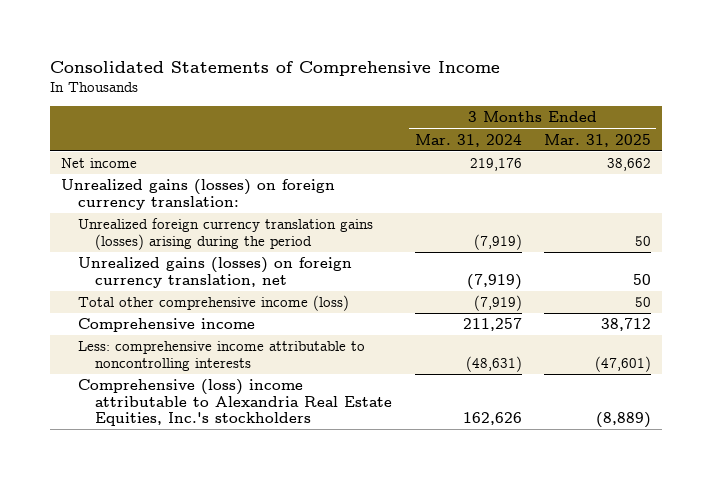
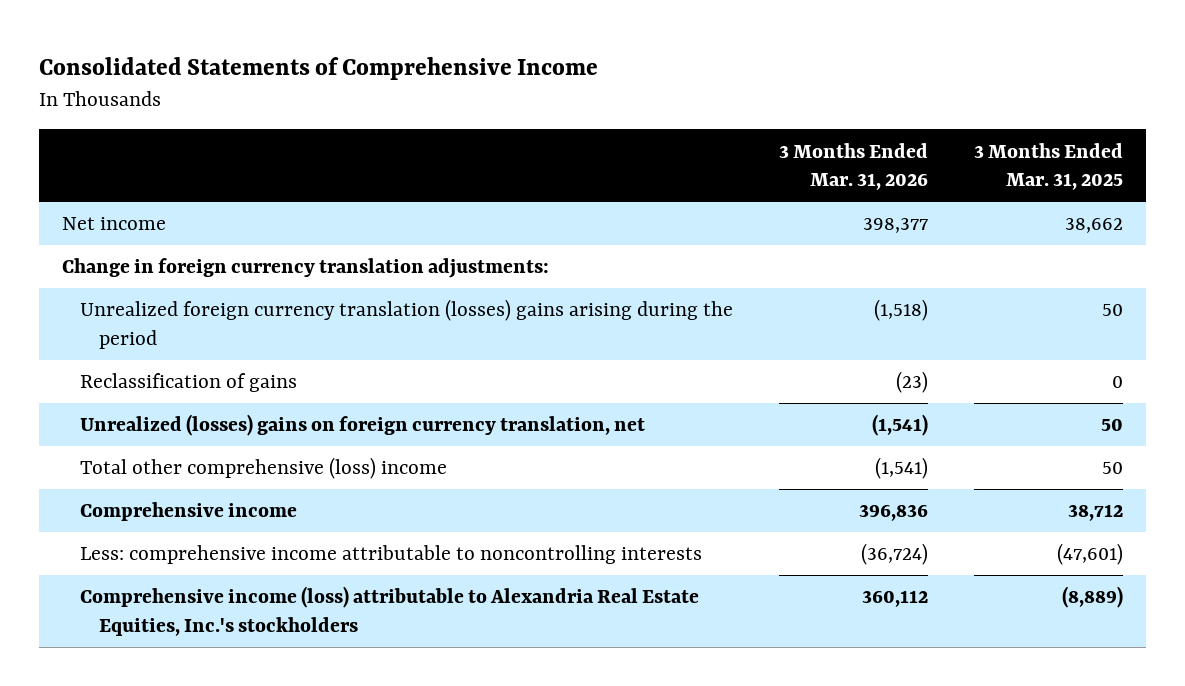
- | 3 Months Ended Mar. 31, 2024 | 3 Months Ended Mar. 31, 2025
+ | 3 Months Ended Mar. 31, 2026 | 3 Months Ended Mar. 31, 2025
- Unrealized gains (losses) on foreign currency translation:
- Unrealized foreign currency translation gains (losses) arising during the period | (7,919) | 50
- Unrealized gains (losses) on foreign currency translation, net | (7,919) | 50
- Total other comprehensive income (loss) | (7,919) | 50
+ Change in foreign currency translation adjustments:
+ Unrealized foreign currency translation (losses) gains arising during the period | (1,518) | 50
+ Reclassification of gains | (23) | 0
+ Unrealized (losses) gains on foreign currency translation, net | (1,541) | 50
+ Total other comprehensive (loss) income | (1,541) | 50
- Comprehensive (loss) income attributable to Alexandria Real Estate Equities, Inc.'s stockholders | 162,626 | (8,889)
+ Comprehensive income (loss) attributable to Alexandria Real Estate Equities, Inc.'s stockholders | 360,112 | (8,889)

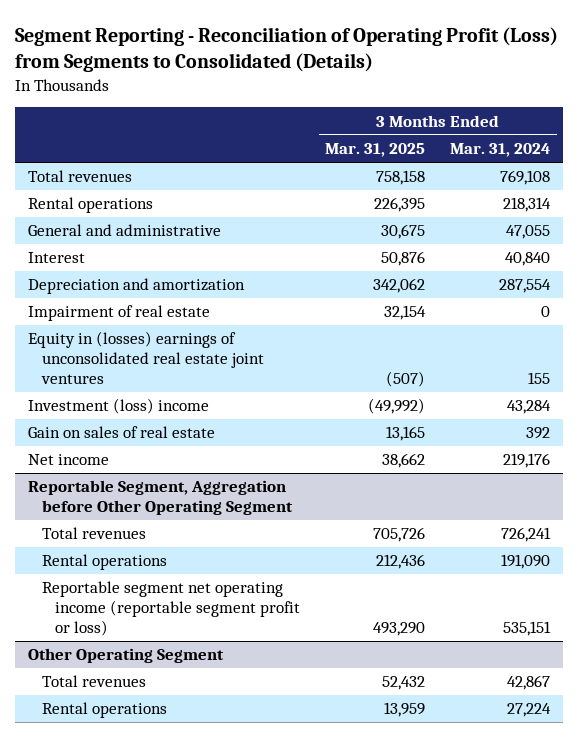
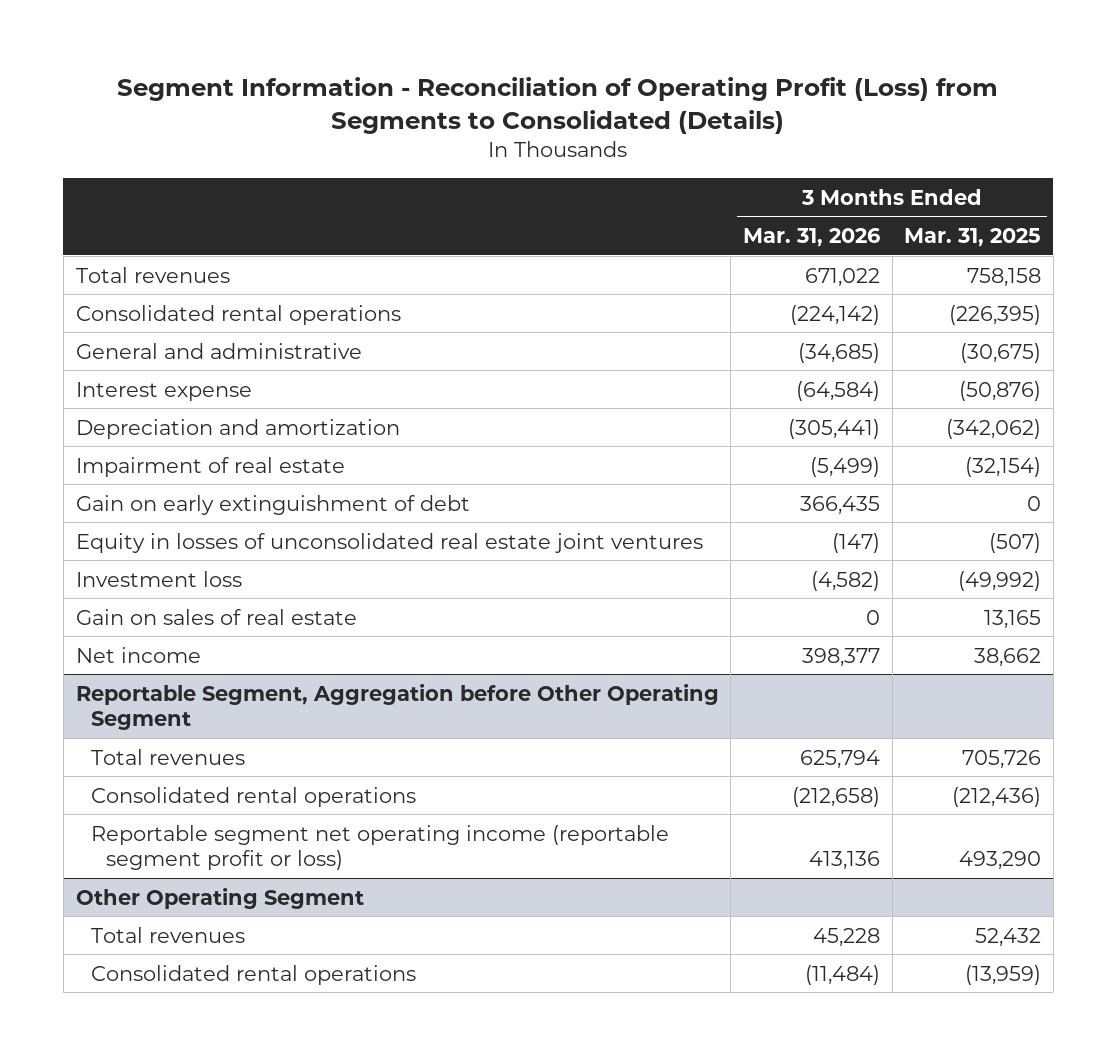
- Segment Reporting - Reconciliation of Operating Profit (Loss) from Segments to Consolidated (Details)
+ Segment Information - Reconciliation of Operating Profit (Loss) from Segments to Consolidated (Details)
- | 3 Months Ended Mar. 31, 2025 | 3 Months Ended Mar. 31, 2024
+ | 3 Months Ended Mar. 31, 2026 | 3 Months Ended Mar. 31, 2025
- Rental operations | 226,395 | 218,314
- General and administrative | 30,675 | 47,055
- Interest | 50,876 | 40,840
- Depreciation and amortization | 342,062 | 287,554
- Impairment of real estate | 32,154 | 0
- Equity in (losses) earnings of unconsolidated real estate joint ventures | (507) | 155
- Investment (loss) income | (49,992) | 43,284
+ Consolidated rental operations | (224,142) | (226,395)
+ General and administrative | (34,685) | (30,675)
+ Interest expense | (64,584) | (50,876)
+ Depreciation and amortization | (305,441) | (342,062)
+ Impairment of real estate | (5,499) | (32,154)
+ Gain on early extinguishment of debt | 366,435 | 0
+ Equity in losses of unconsolidated real estate joint ventures | (147) | (507)
+ Investment loss | (4,582) | (49,992)
@ Reportable Segment, Aggregation before Other Operating Segment
- Rental operations | 212,436 | 191,090
+ Consolidated rental operations | (212,658) | (212,436)
@ Other Operating Segment
- Rental operations | 13,959 | 27,224
+ Consolidated rental operations | (11,484) | (13,959)

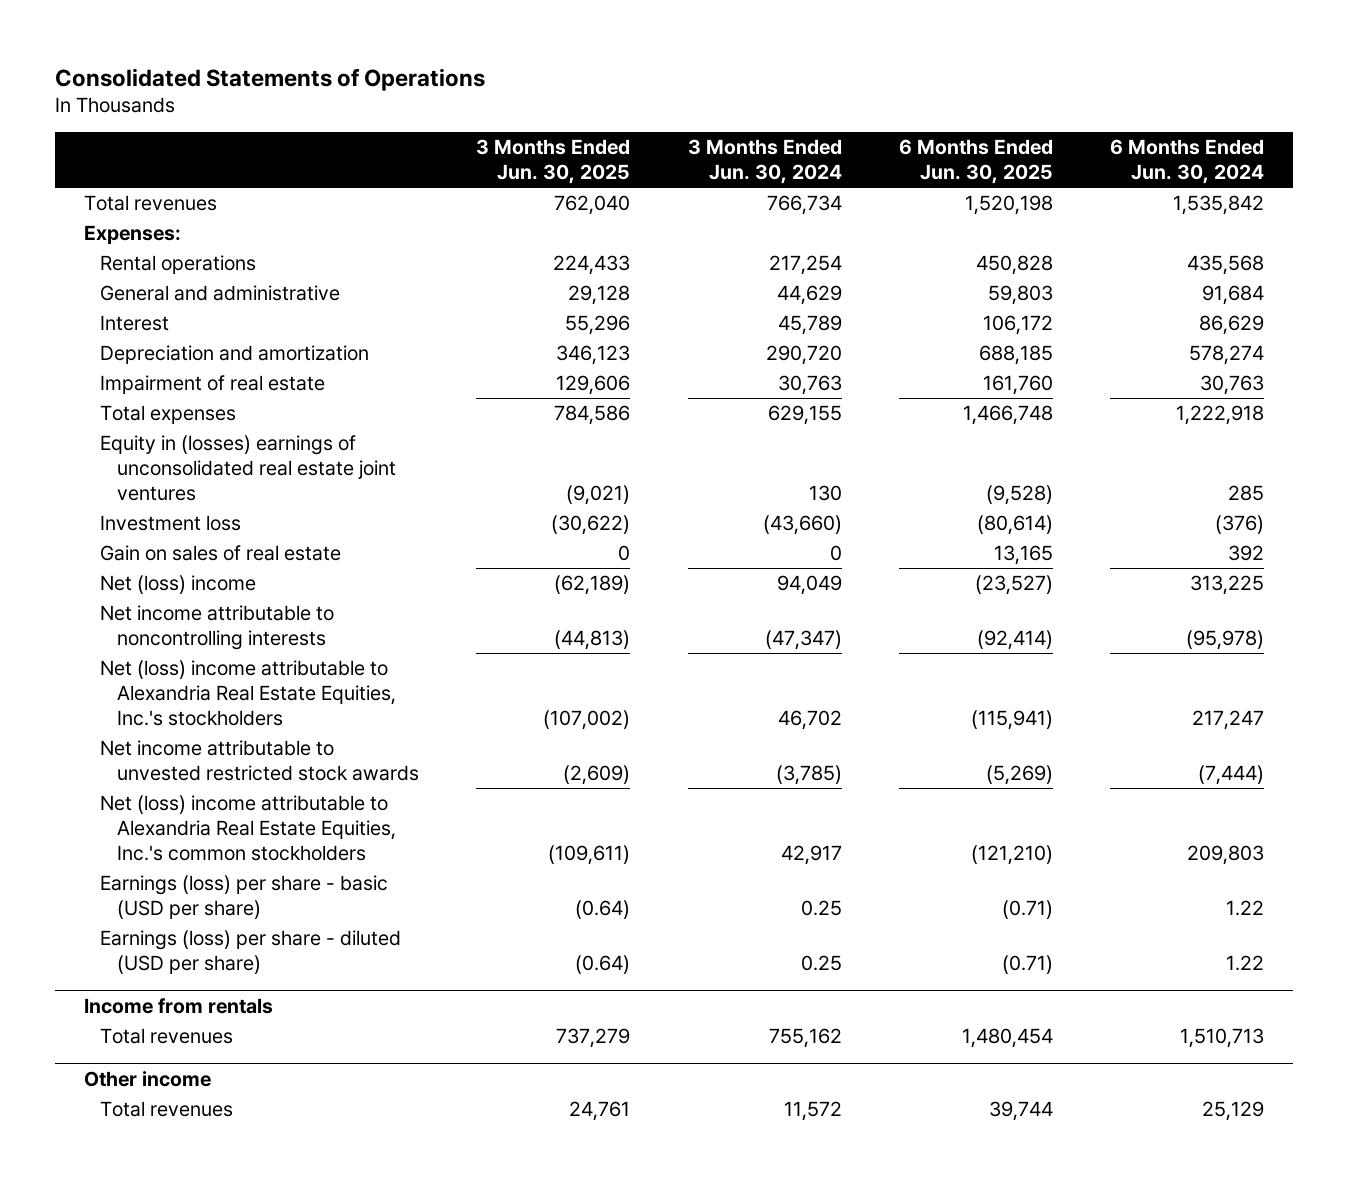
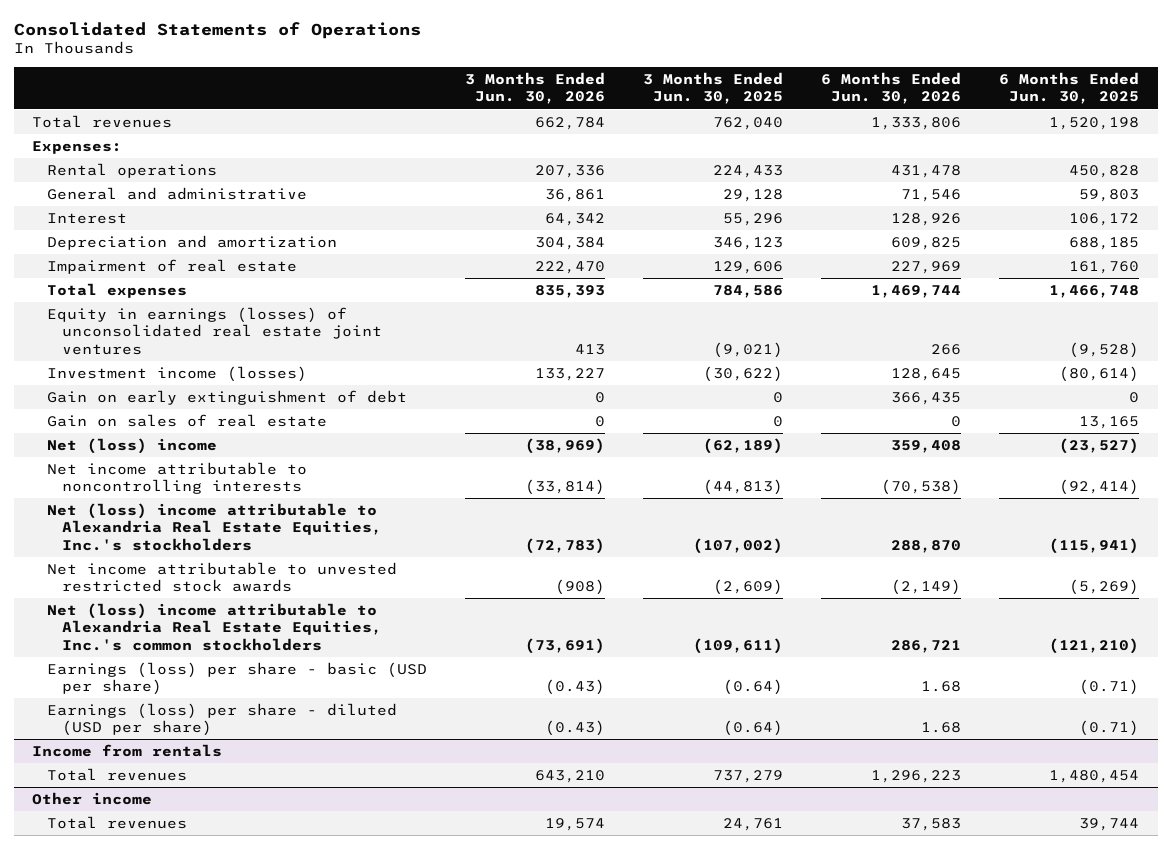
- | 3 Months Ended Jun. 30, 2025 | 3 Months Ended Jun. 30, 2024 | 6 Months Ended Jun. 30, 2025 | 6 Months Ended Jun. 30, 2024
+ | 3 Months Ended Jun. 30, 2026 | 3 Months Ended Jun. 30, 2025 | 6 Months Ended Jun. 30, 2026 | 6 Months Ended Jun. 30, 2025
- Equity in (losses) earnings of unconsolidated real estate joint ventures | (9,021) | 130 | (9,528) | 285
- Investment loss | (30,622) | (43,660) | (80,614) | (376)
+ Equity in earnings (losses) of unconsolidated real estate joint ventures | 413 | (9,021) | 266 | (9,528)
+ Investment income (losses) | 133,227 | (30,622) | 128,645 | (80,614)
+ Gain on early extinguishment of debt | 0 | 0 | 366,435 | 0

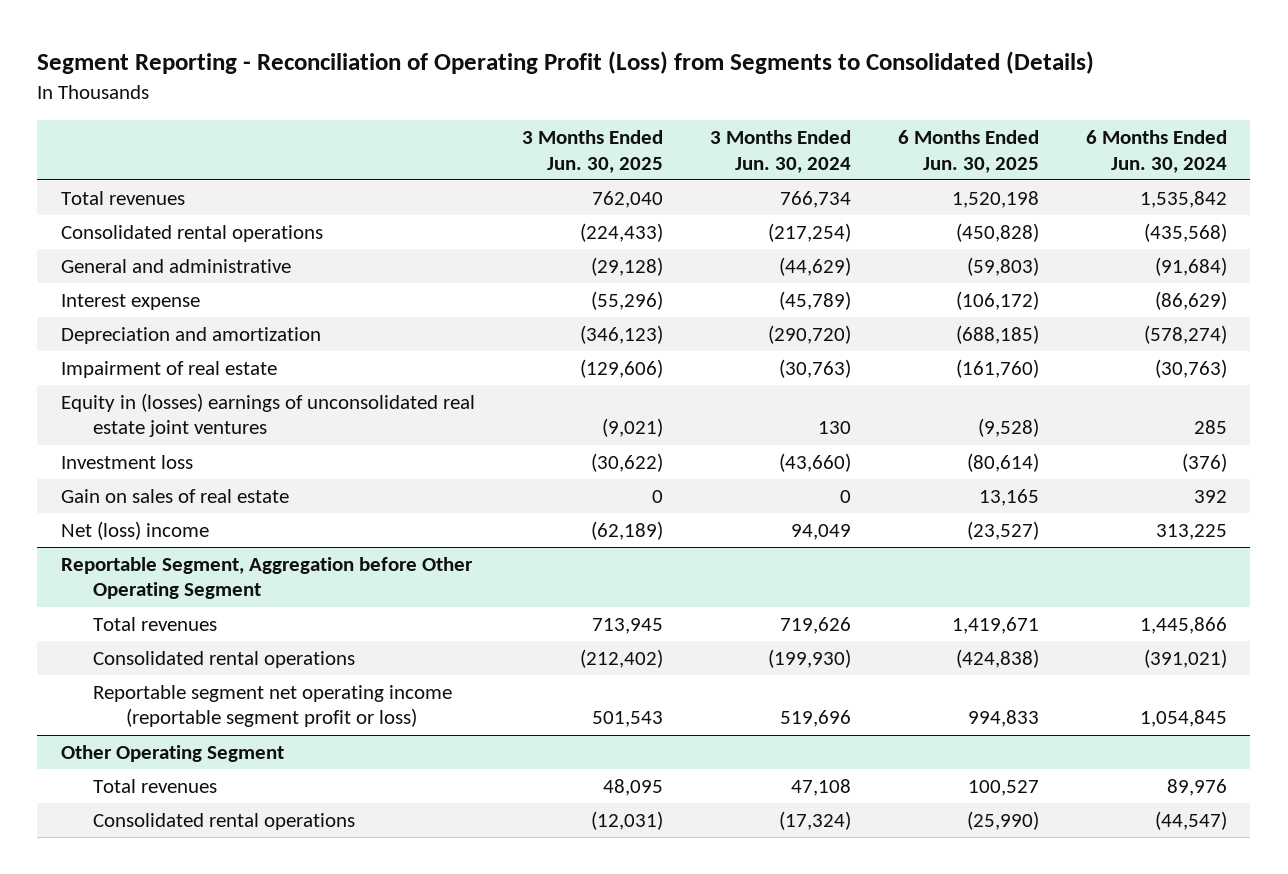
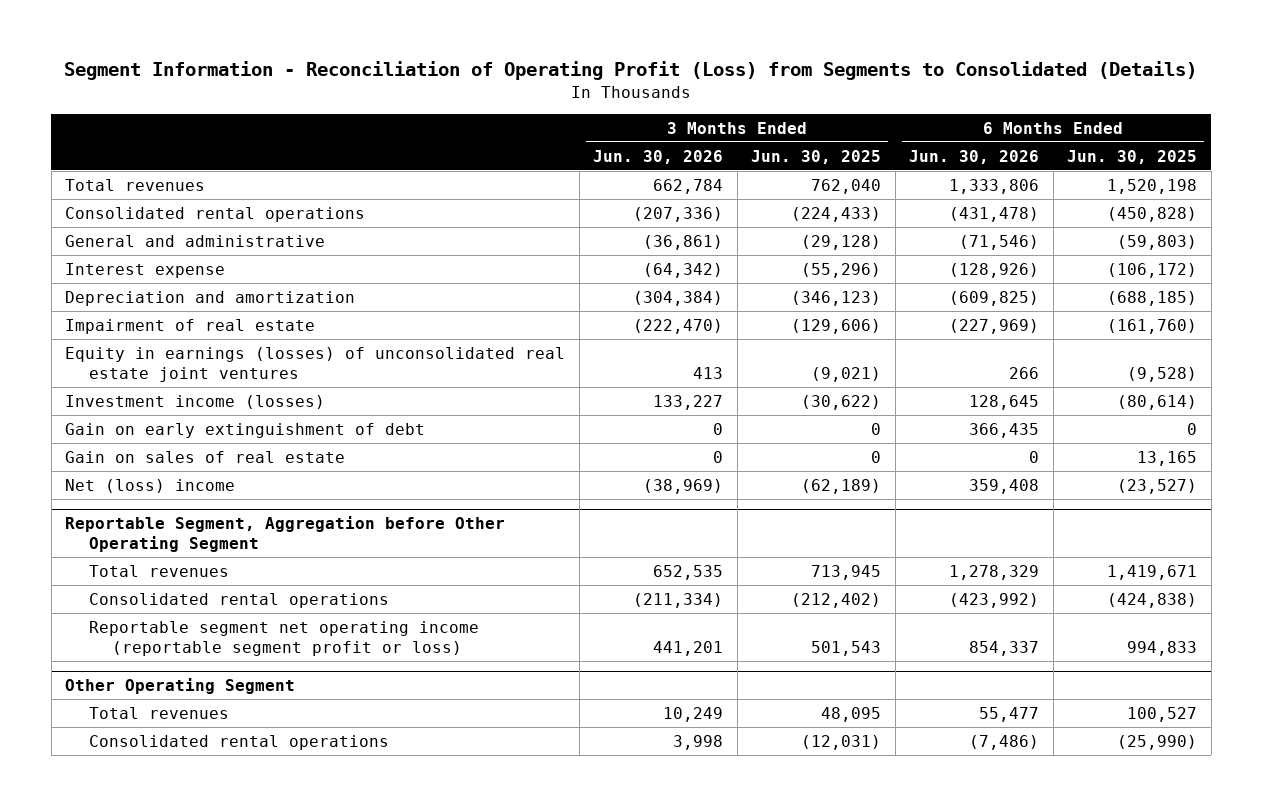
- Segment Reporting - Reconciliation of Operating Profit (Loss) from Segments to Consolidated (Details)
+ Segment Information - Reconciliation of Operating Profit (Loss) from Segments to Consolidated (Details)
- | 3 Months Ended Jun. 30, 2025 | 3 Months Ended Jun. 30, 2024 | 6 Months Ended Jun. 30, 2025 | 6 Months Ended Jun. 30, 2024
+ | 3 Months Ended Jun. 30, 2026 | 3 Months Ended Jun. 30, 2025 | 6 Months Ended Jun. 30, 2026 | 6 Months Ended Jun. 30, 2025
- Equity in (losses) earnings of unconsolidated real estate joint ventures | (9,021) | 130 | (9,528) | 285
- Investment loss | (30,622) | (43,660) | (80,614) | (376)
+ Equity in earnings (losses) of unconsolidated real estate joint ventures | 413 | (9,021) | 266 | (9,528)
+ Investment income (losses) | 133,227 | (30,622) | 128,645 | (80,614)
+ Gain on early extinguishment of debt | 0 | 0 | 366,435 | 0

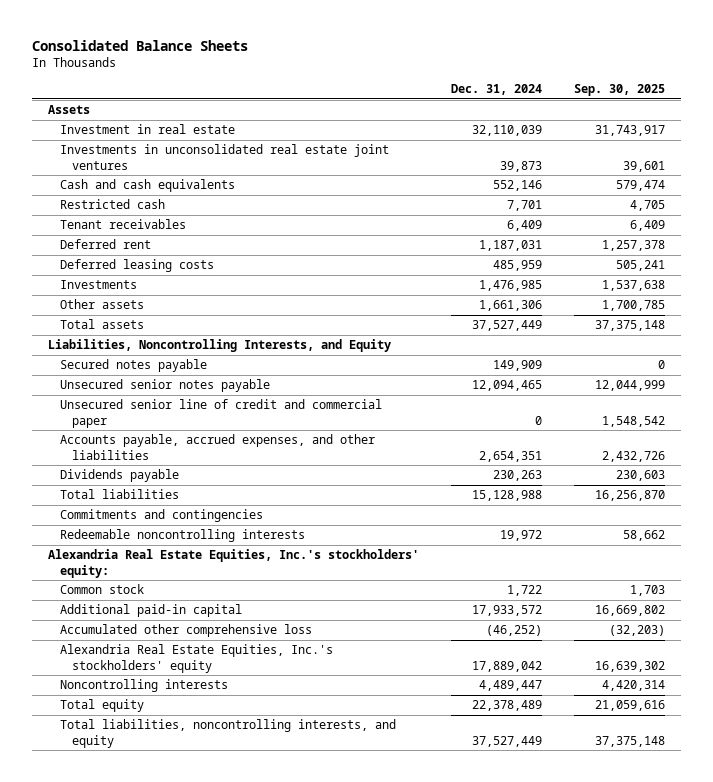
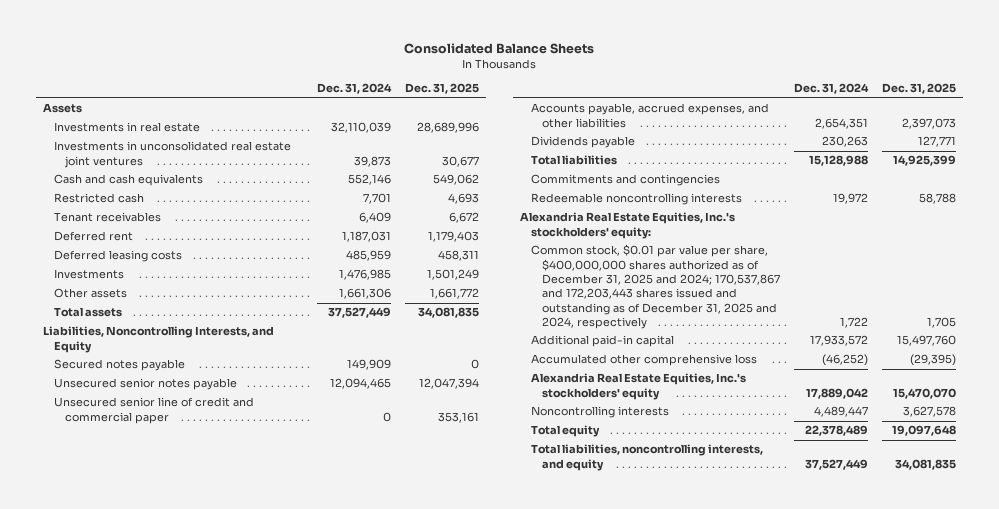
- | Dec. 31, 2024 | Sep. 30, 2025
+ | Dec. 31, 2024 | Dec. 31, 2025
- Investment in real estate | 32,110,039 | 31,743,917
+ Investments in real estate | 32,110,039 | 28,689,996
- Common stock | 1,722 | 1,703
+ Common stock, $0.01 par value per share, $400,000,000 shares authorized as of December 31, 2025 and 2024; 170,537,867 and 172,203,443 shares issued and outstanding as of December 31, 2025 and 2024, respectively | 1,722 | 1,705

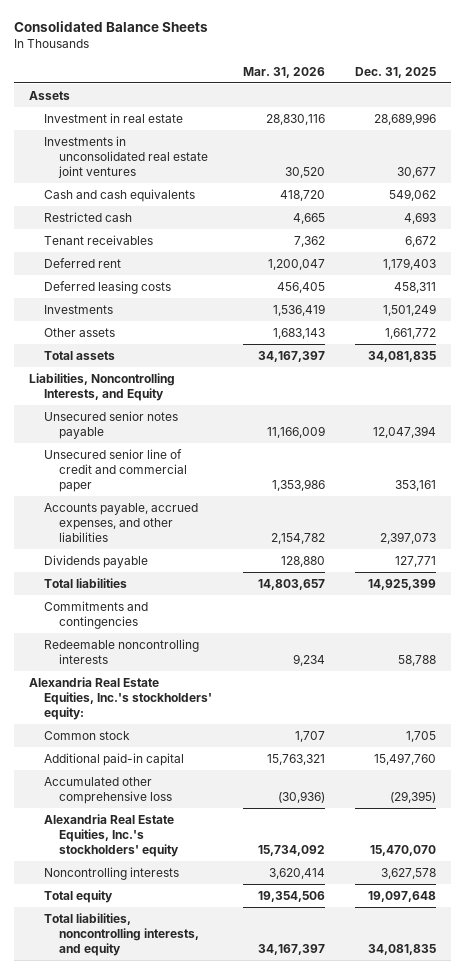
- | Dec. 31, 2024 | Dec. 31, 2025
+ | Mar. 31, 2026 | Dec. 31, 2025
- Investments in real estate | 32,110,039 | 28,689,996
+ Investment in real estate | 28,830,116 | 28,689,996
- Secured notes payable | 149,909 | 0
- Common stock, $0.01 par value per share, $400,000,000 shares authorized as of December 31, 2025 and 2024; 170,537,867 and 172,203,443 shares issued and outstanding as of December 31, 2025 and 2024, respectively | 1,722 | 1,705
+ Common stock | 1,707 | 1,705

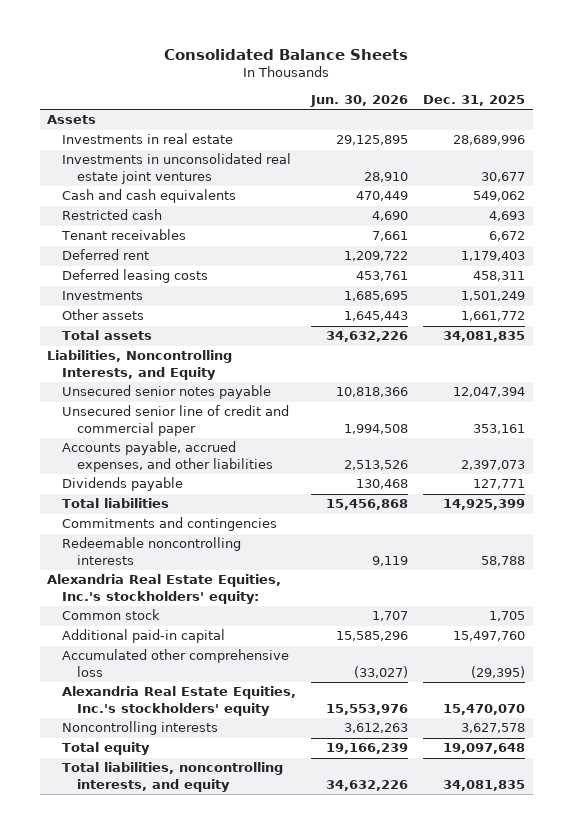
- | Mar. 31, 2026 | Dec. 31, 2025
+ | Jun. 30, 2026 | Dec. 31, 2025
- Investment in real estate | 28,830,116 | 28,689,996
+ Investments in real estate | 29,125,895 | 28,689,996

